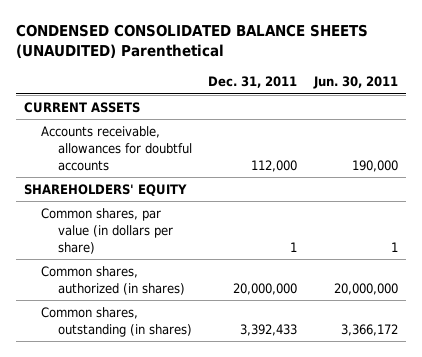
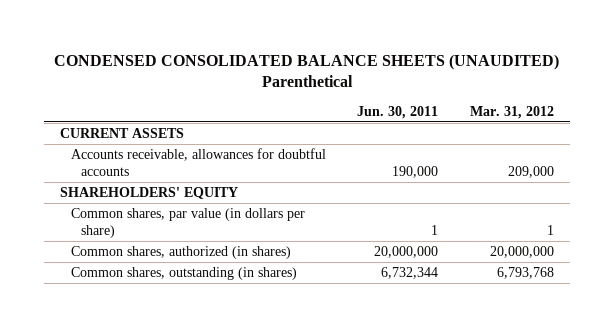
- | Dec. 31, 2011 | Jun. 30, 2011
+ | Jun. 30, 2011 | Mar. 31, 2012
- Common shares, outstanding (in shares) | 3,392,433 | 3,366,172
+ Common shares, outstanding (in shares) | 6,732,344 | 6,793,768

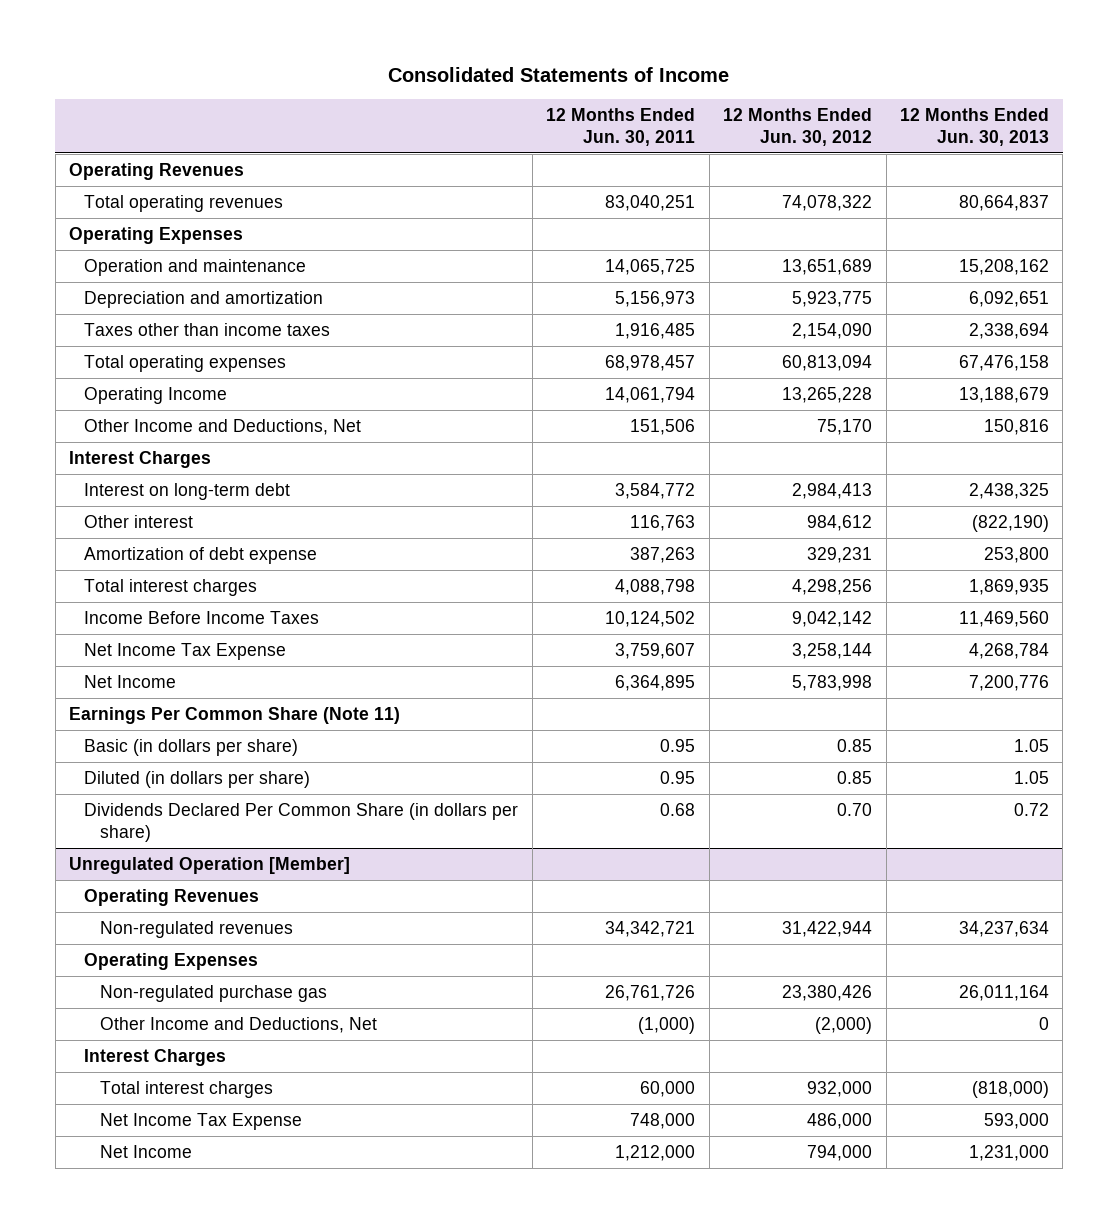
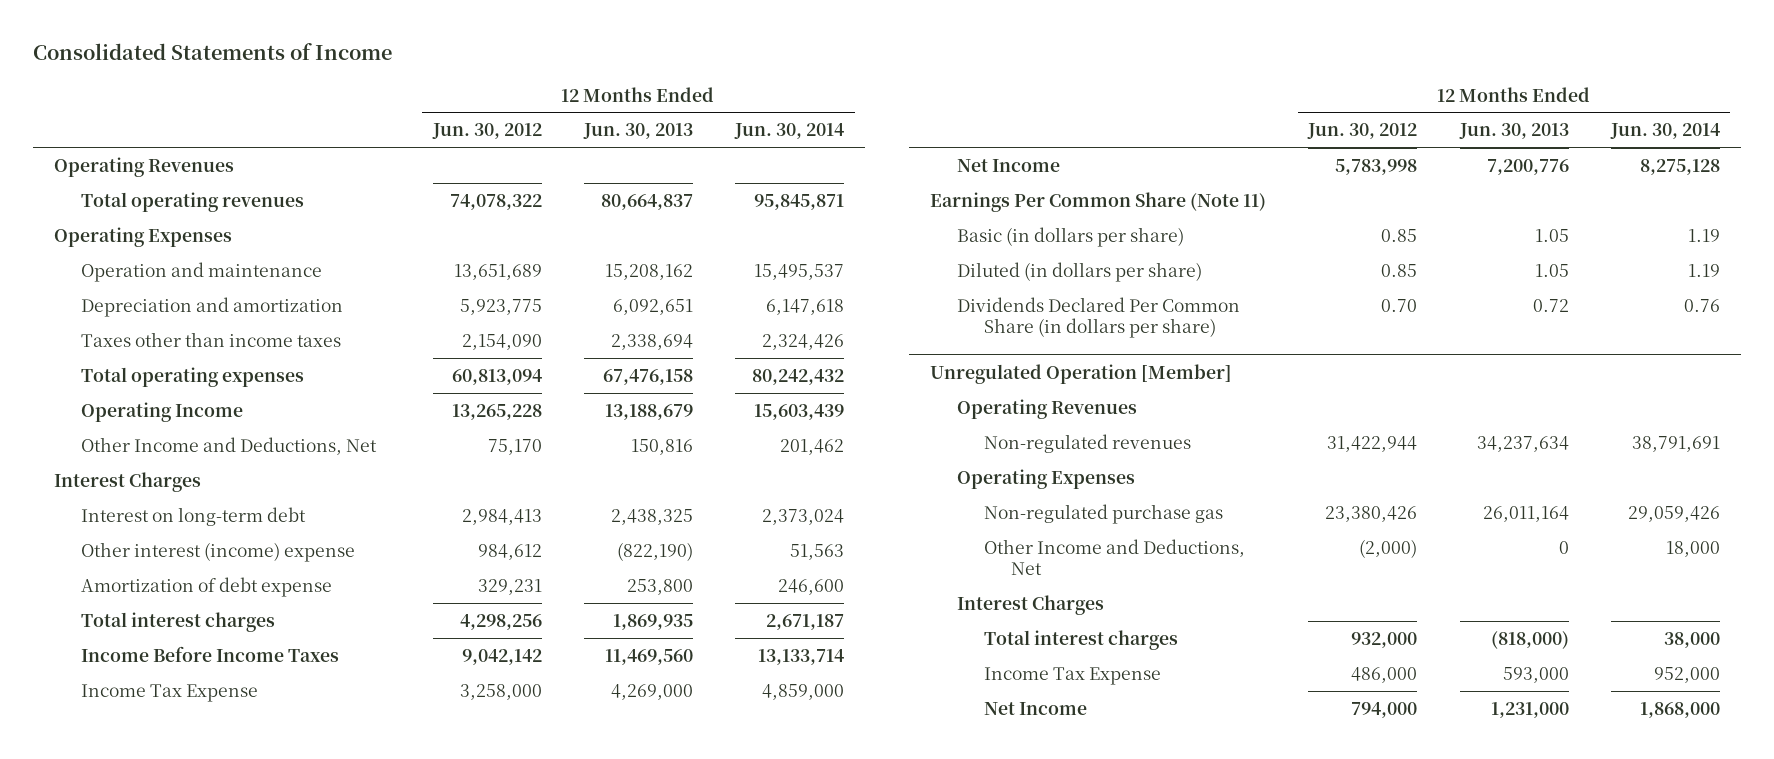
- | 12 Months Ended Jun. 30, 2011 | 12 Months Ended Jun. 30, 2012 | 12 Months Ended Jun. 30, 2013
+ | 12 Months Ended Jun. 30, 2012 | 12 Months Ended Jun. 30, 2013 | 12 Months Ended Jun. 30, 2014
- Other interest | 116,763 | 984,612 | (822,190)
+ Other interest (income) expense | 984,612 | (822,190) | 51,563
- Net Income Tax Expense | 3,759,607 | 3,258,144 | 4,268,784
+ Income Tax Expense | 3,258,000 | 4,269,000 | 4,859,000
@ Unregulated Operation [Member]
- Net Income Tax Expense | 748,000 | 486,000 | 593,000
+ Income Tax Expense | 486,000 | 593,000 | 952,000

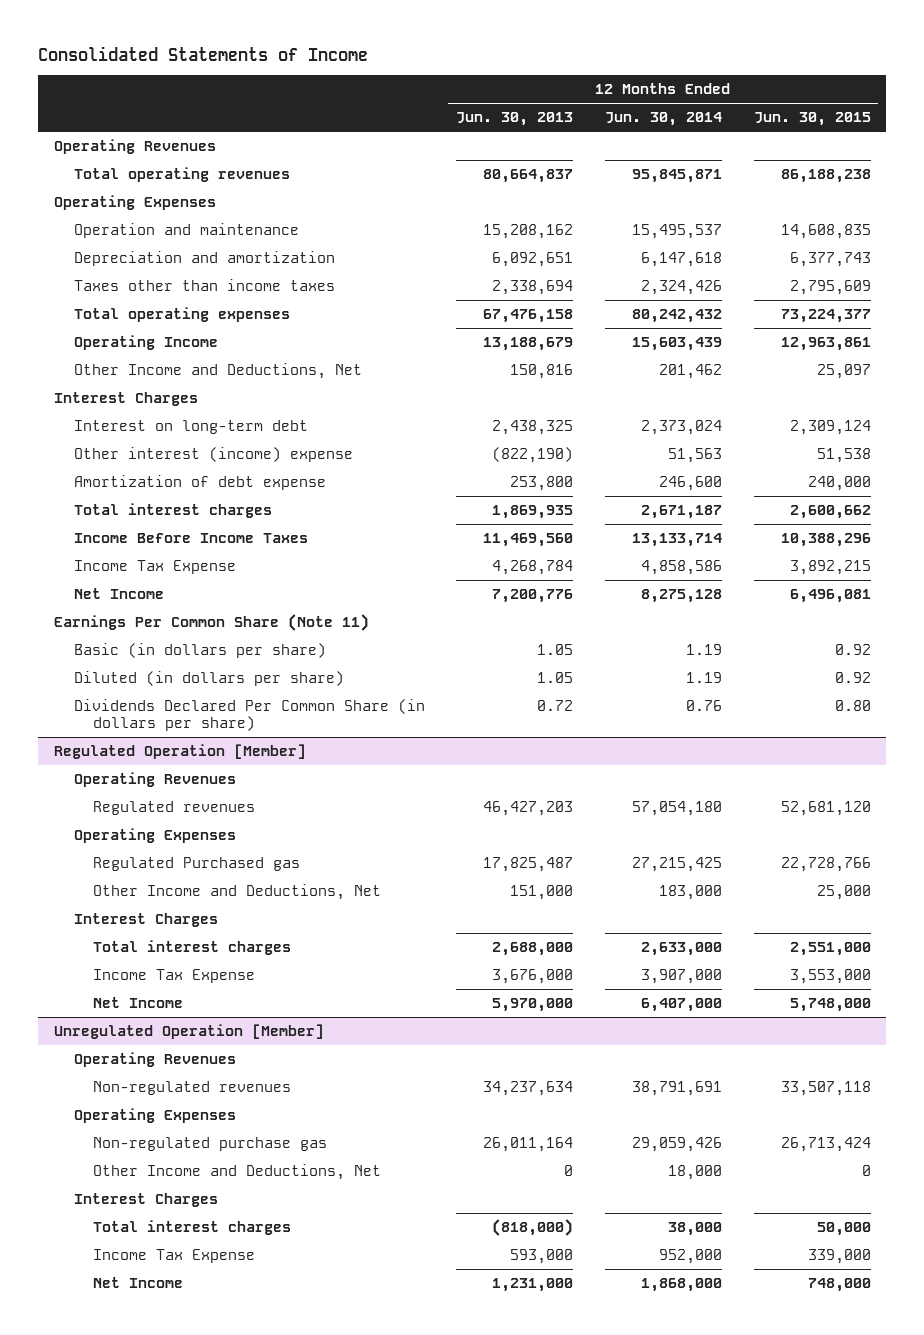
- | 12 Months Ended Jun. 30, 2012 | 12 Months Ended Jun. 30, 2013 | 12 Months Ended Jun. 30, 2014
+ | 12 Months Ended Jun. 30, 2013 | 12 Months Ended Jun. 30, 2014 | 12 Months Ended Jun. 30, 2015
- Income Tax Expense | 3,258,000 | 4,269,000 | 4,859,000
+ Income Tax Expense | 4,268,784 | 4,858,586 | 3,892,215
+ Regulated Operation [Member]
+ Operating Revenues
+ Regulated revenues | 46,427,203 | 57,054,180 | 52,681,120
+ Operating Expenses
+ Regulated Purchased gas | 17,825,487 | 27,215,425 | 22,728,766
+ Other Income and Deductions, Net | 151,000 | 183,000 | 25,000
+ Interest Charges
+ Total interest charges | 2,688,000 | 2,633,000 | 2,551,000
+ Income Tax Expense | 3,676,000 | 3,907,000 | 3,553,000
+ Net Income | 5,970,000 | 6,407,000 | 5,748,000

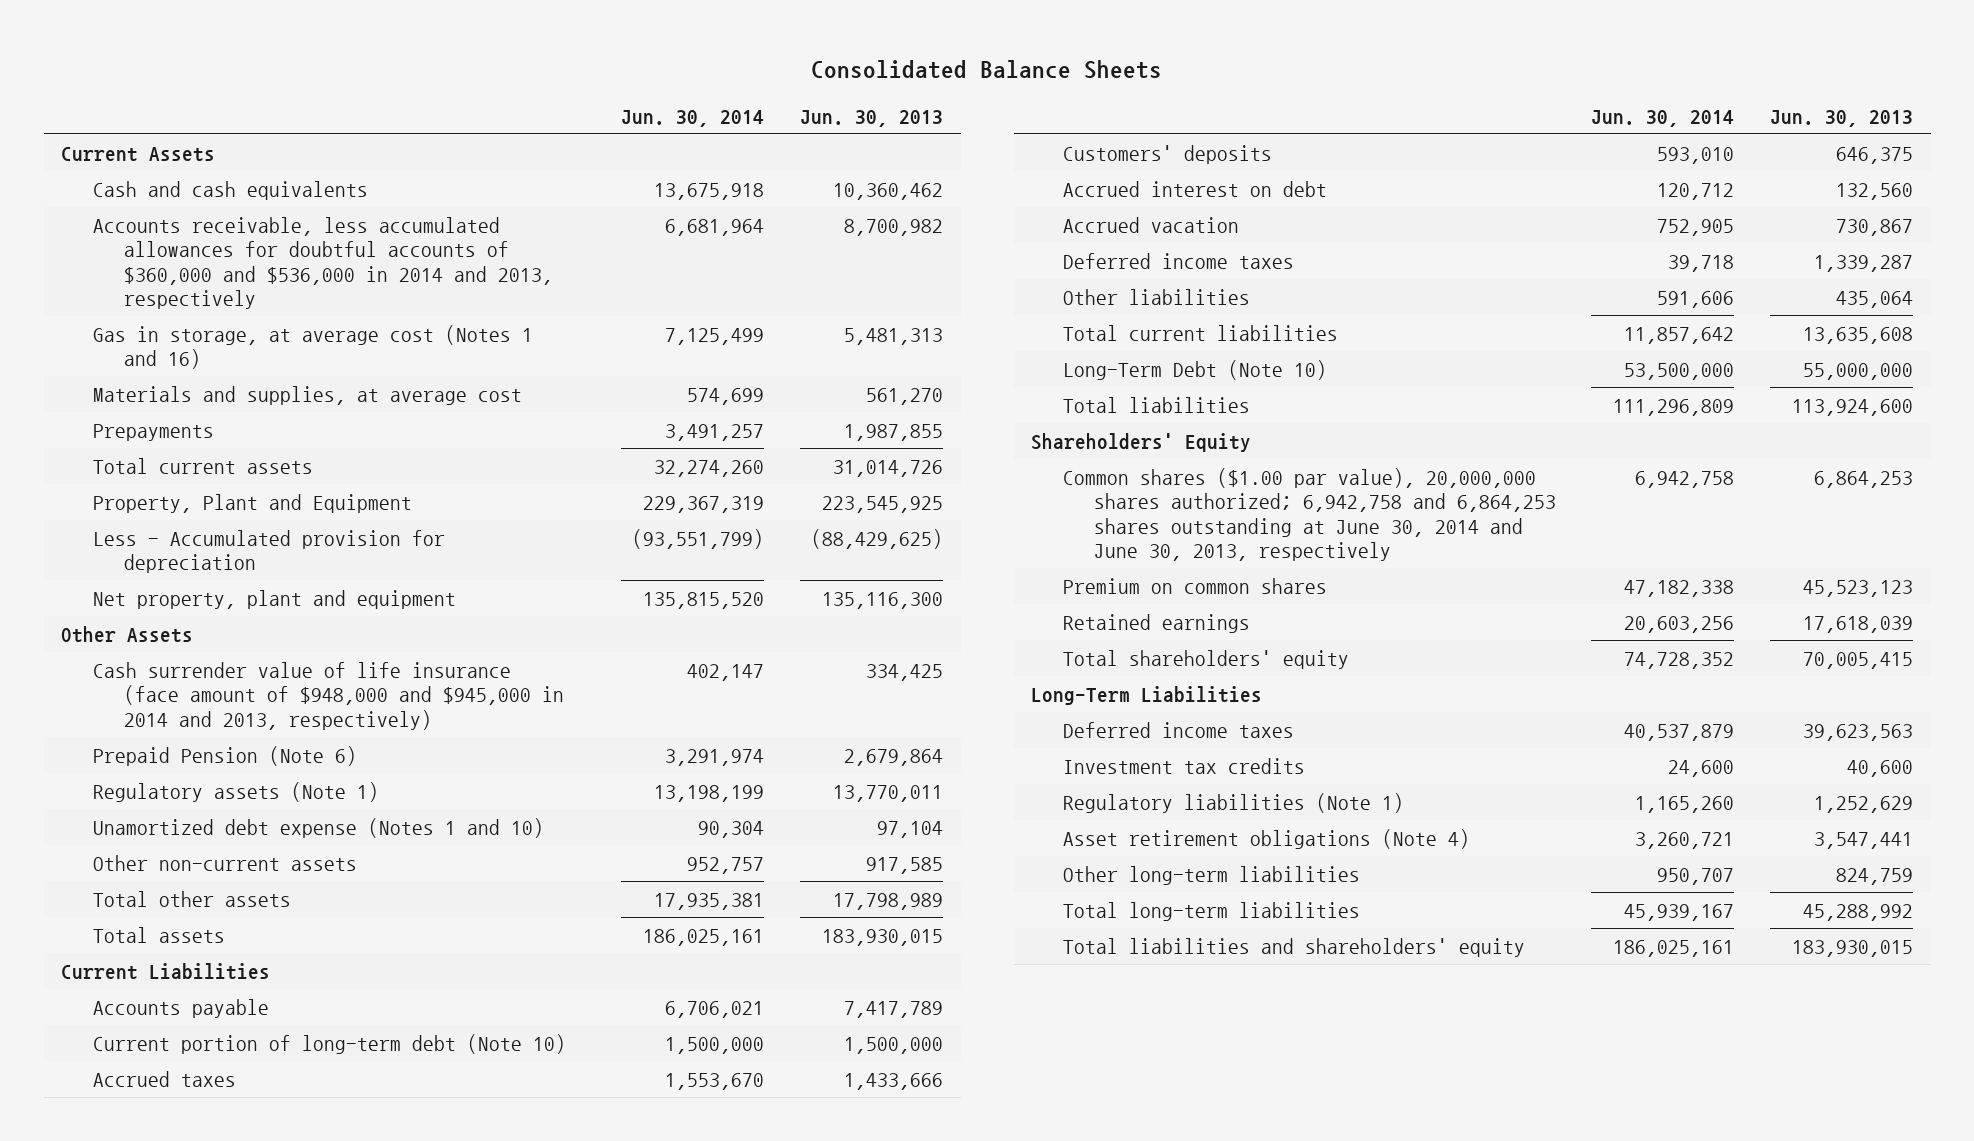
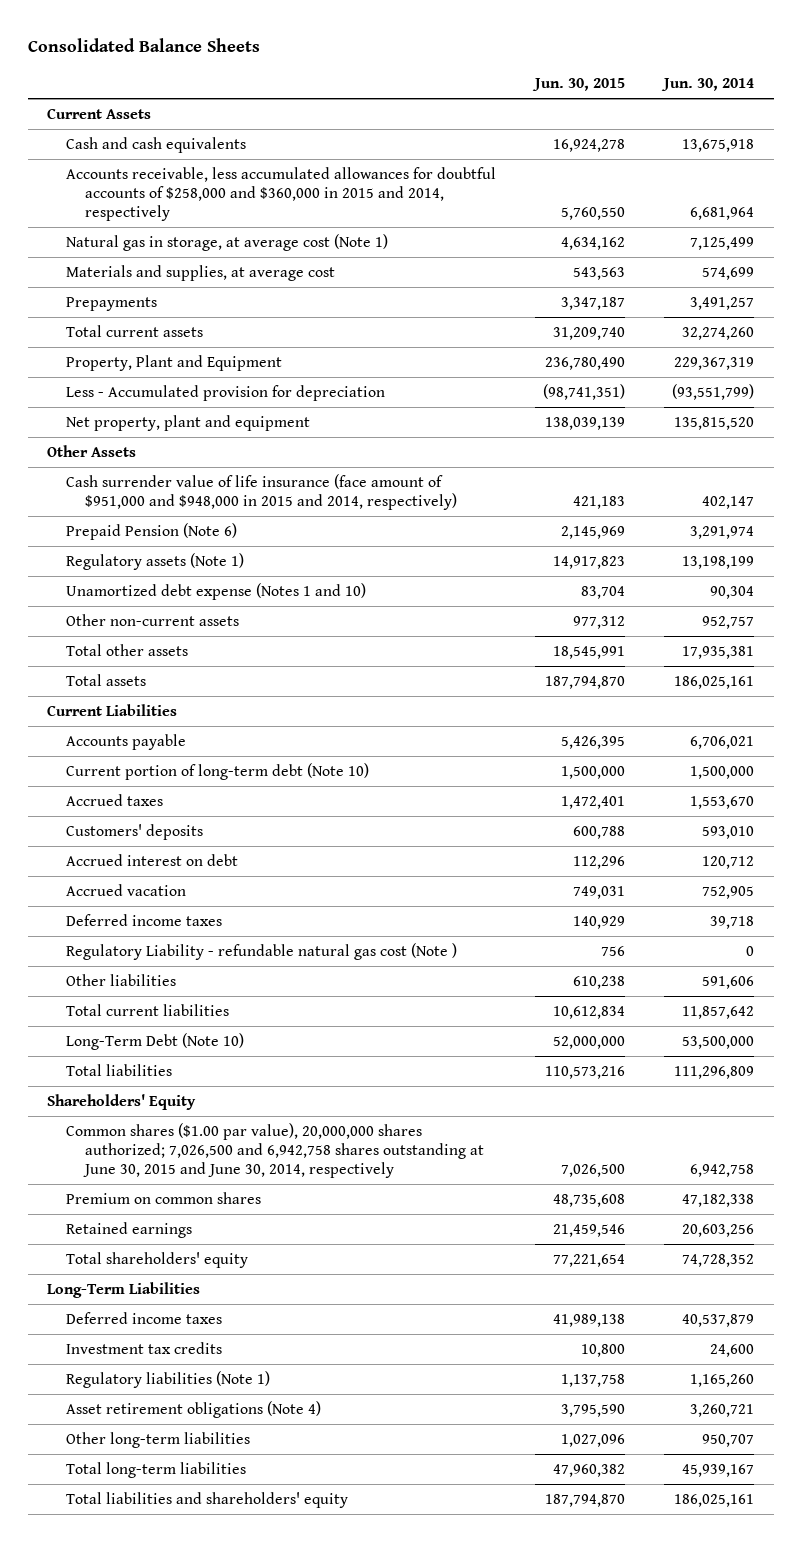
- | Jun. 30, 2014 | Jun. 30, 2013
+ | Jun. 30, 2015 | Jun. 30, 2014
- Accounts receivable, less accumulated allowances for doubtful accounts of $360,000 and $536,000 in 2014 and 2013, respectively | 6,681,964 | 8,700,982
- Gas in storage, at average cost (Notes 1 and 16) | 7,125,499 | 5,481,313
+ Accounts receivable, less accumulated allowances for doubtful accounts of $258,000 and $360,000 in 2015 and 2014, respectively | 5,760,550 | 6,681,964
+ Natural gas in storage, at average cost (Note 1) | 4,634,162 | 7,125,499
- Cash surrender value of life insurance (face amount of $948,000 and $945,000 in 2014 and 2013, respectively) | 402,147 | 334,425
+ Cash surrender value of life insurance (face amount of $951,000 and $948,000 in 2015 and 2014, respectively) | 421,183 | 402,147
+ Regulatory Liability - refundable natural gas cost (Note ) | 756 | 0
- Common shares ($1.00 par value), 20,000,000 shares authorized; 6,942,758 and 6,864,253 shares outstanding at June 30, 2014 and June 30, 2013, respectively | 6,942,758 | 6,864,253
+ Common shares ($1.00 par value), 20,000,000 shares authorized; 7,026,500 and 6,942,758 shares outstanding at June 30, 2015 and June 30, 2014, respectively | 7,026,500 | 6,942,758

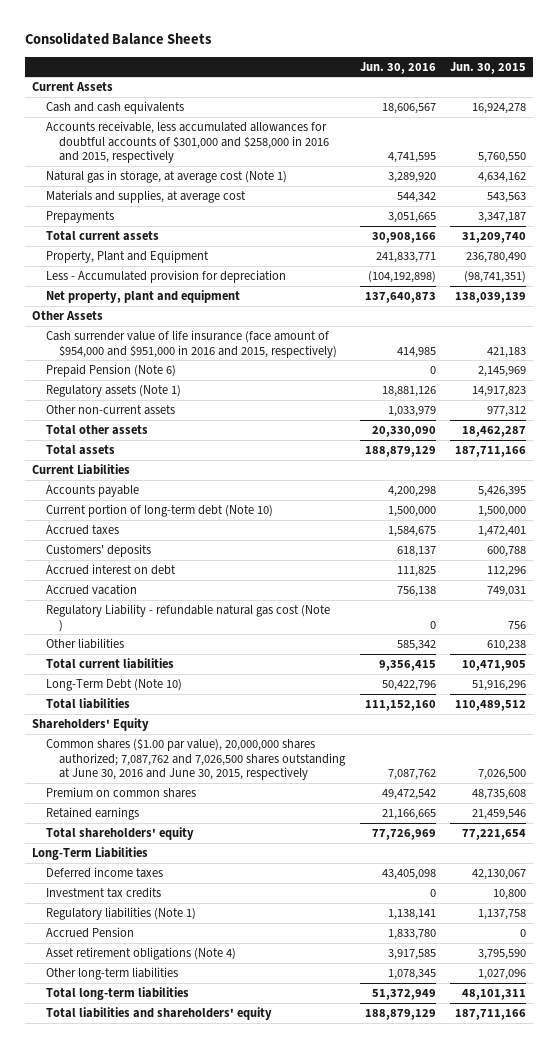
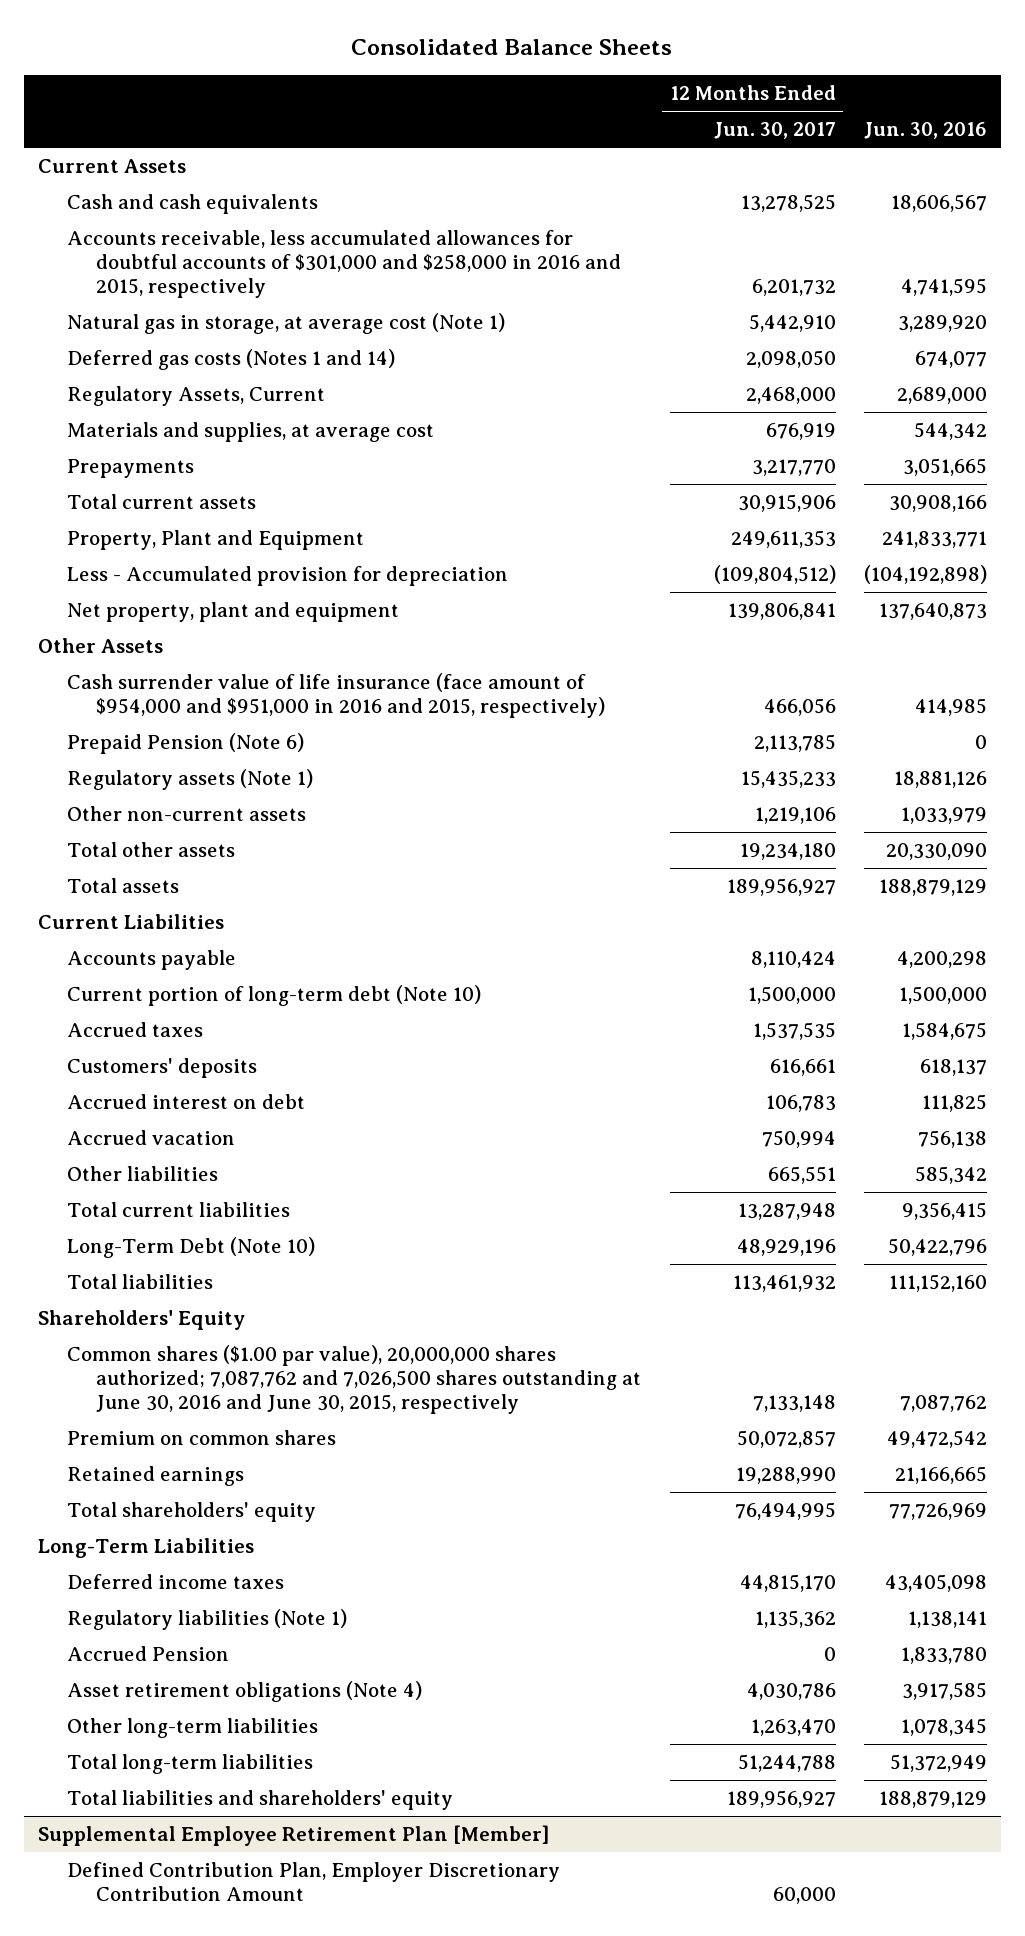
- | Jun. 30, 2016 | Jun. 30, 2015
+ | 12 Months Ended Jun. 30, 2017 | Jun. 30, 2016
+ Deferred gas costs (Notes 1 and 14) | 2,098,050 | 674,077
+ Regulatory Assets, Current | 2,468,000 | 2,689,000
- Regulatory Liability - refundable natural gas cost (Note ) | 0 | 756
- Investment tax credits | 0 | 10,800
+ Supplemental Employee Retirement Plan [Member]
+ Defined Contribution Plan, Employer Discretionary Contribution Amount | 60,000 |

